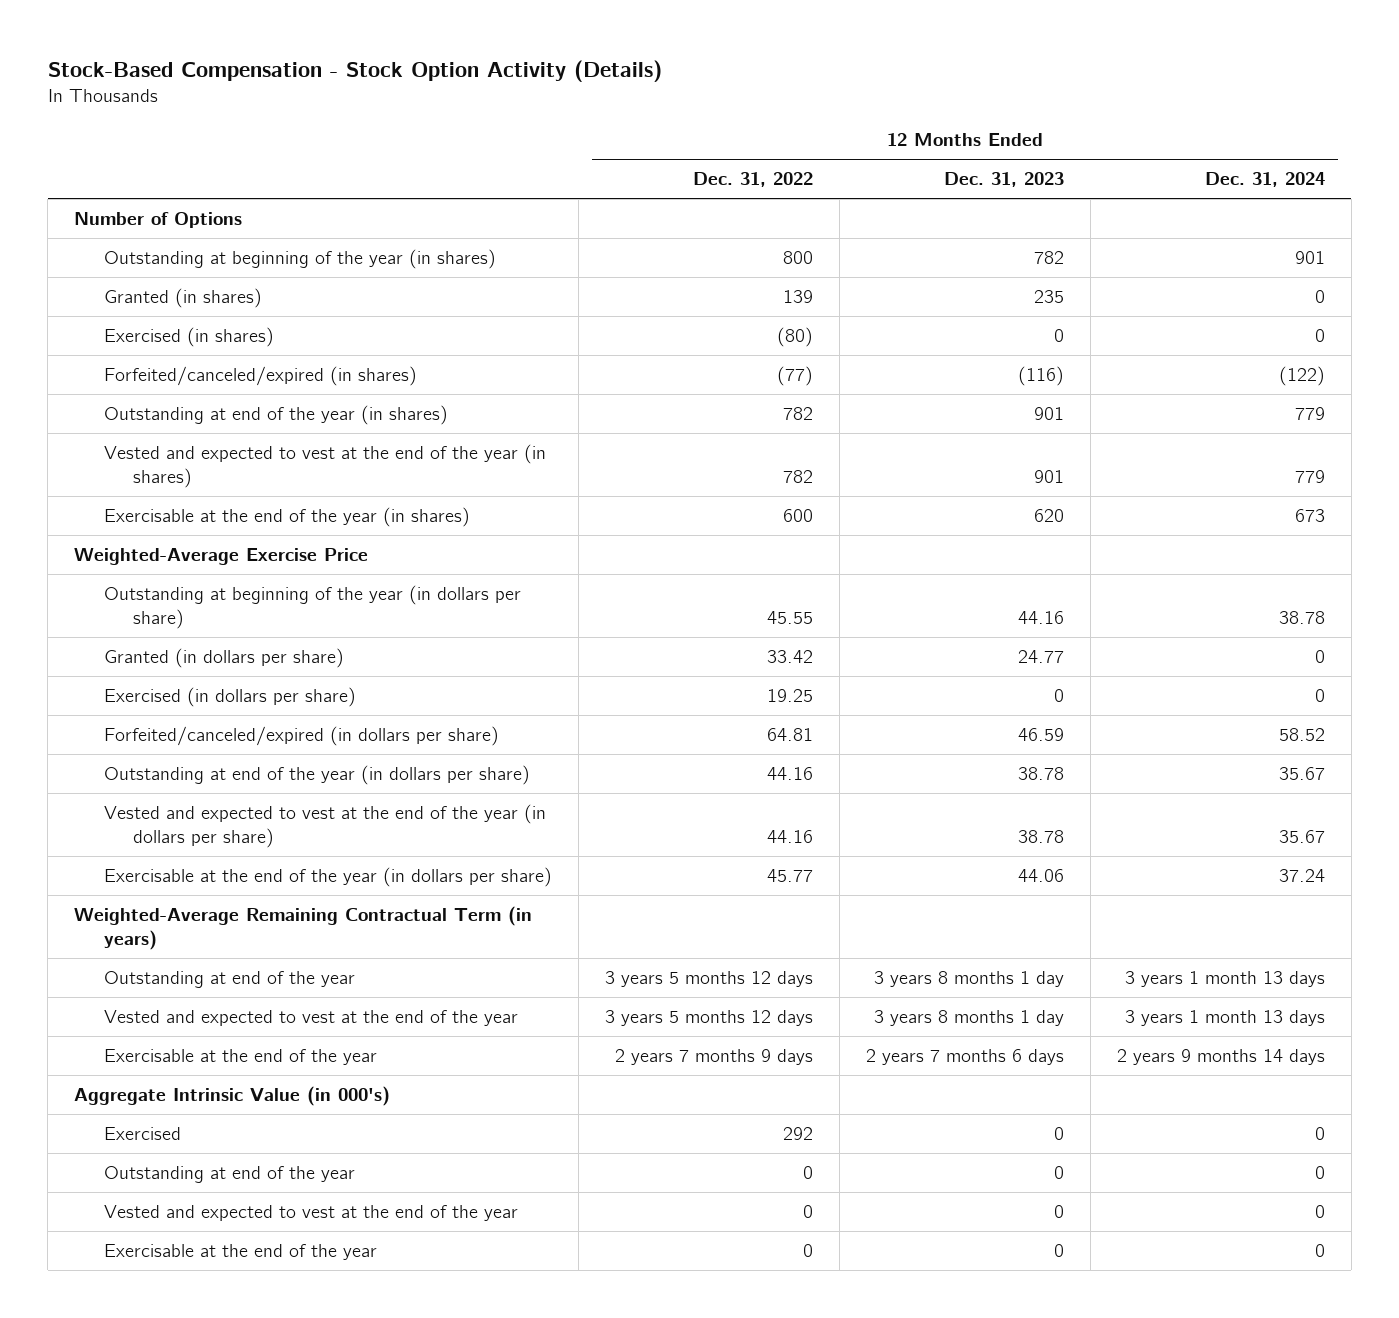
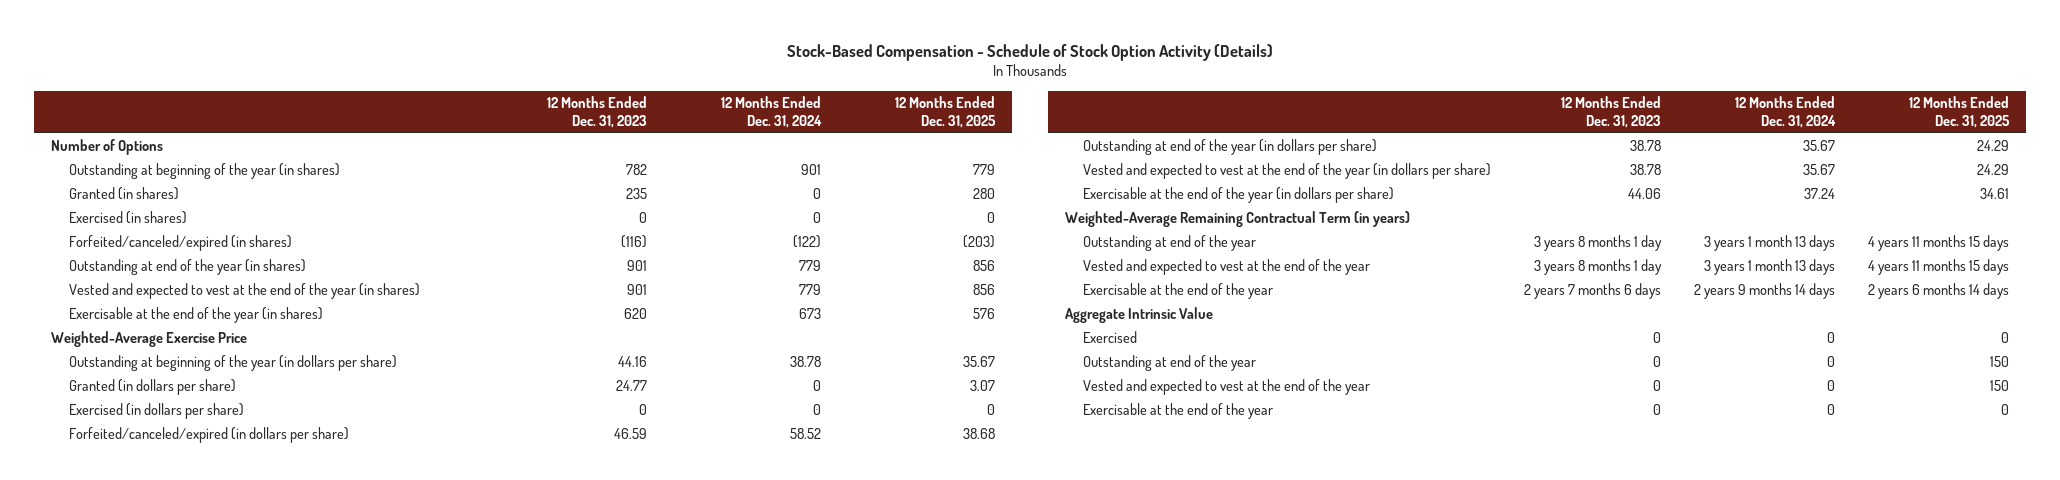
- Stock-Based Compensation - Stock Option Activity (Details)
+ Stock-Based Compensation - Schedule of Stock Option Activity (Details)
- | 12 Months Ended Dec. 31, 2022 | 12 Months Ended Dec. 31, 2023 | 12 Months Ended Dec. 31, 2024
+ | 12 Months Ended Dec. 31, 2023 | 12 Months Ended Dec. 31, 2024 | 12 Months Ended Dec. 31, 2025
- Aggregate Intrinsic Value (in 000's)
+ Aggregate Intrinsic Value

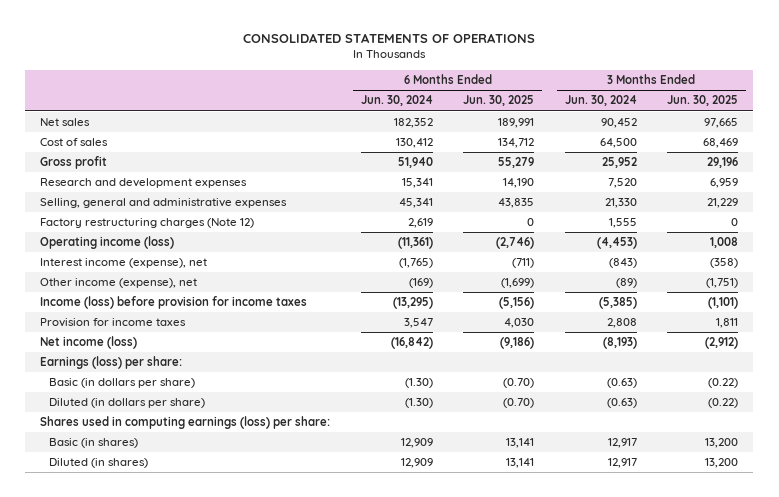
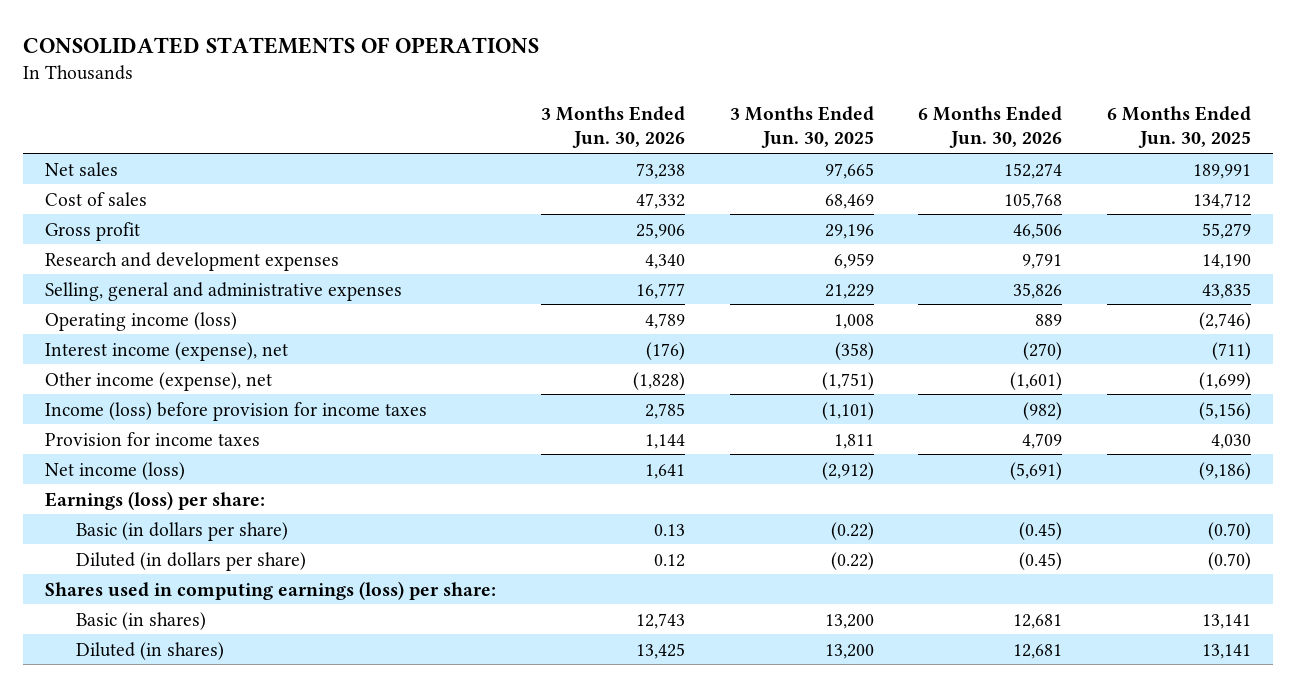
- | 6 Months Ended Jun. 30, 2024 | 6 Months Ended Jun. 30, 2025 | 3 Months Ended Jun. 30, 2024 | 3 Months Ended Jun. 30, 2025
+ | 3 Months Ended Jun. 30, 2026 | 3 Months Ended Jun. 30, 2025 | 6 Months Ended Jun. 30, 2026 | 6 Months Ended Jun. 30, 2025
- Factory restructuring charges (Note 12) | 2,619 | 0 | 1,555 | 0

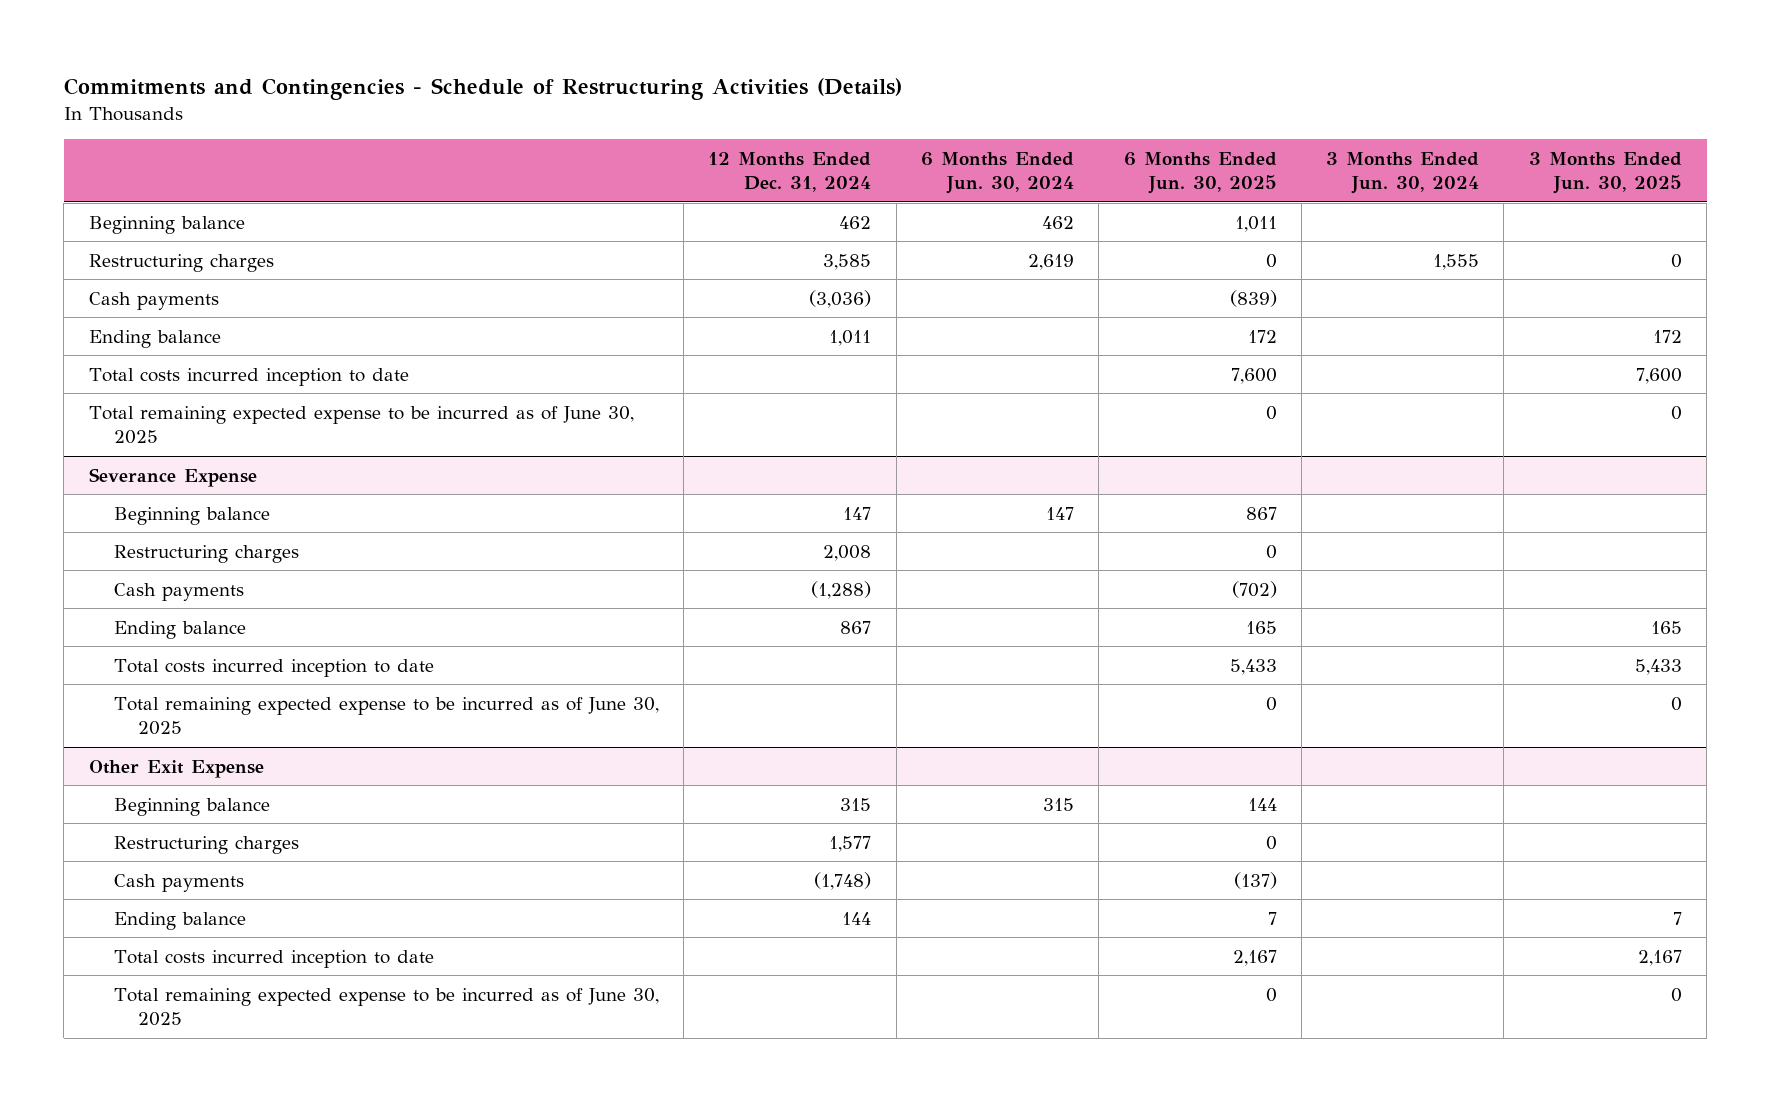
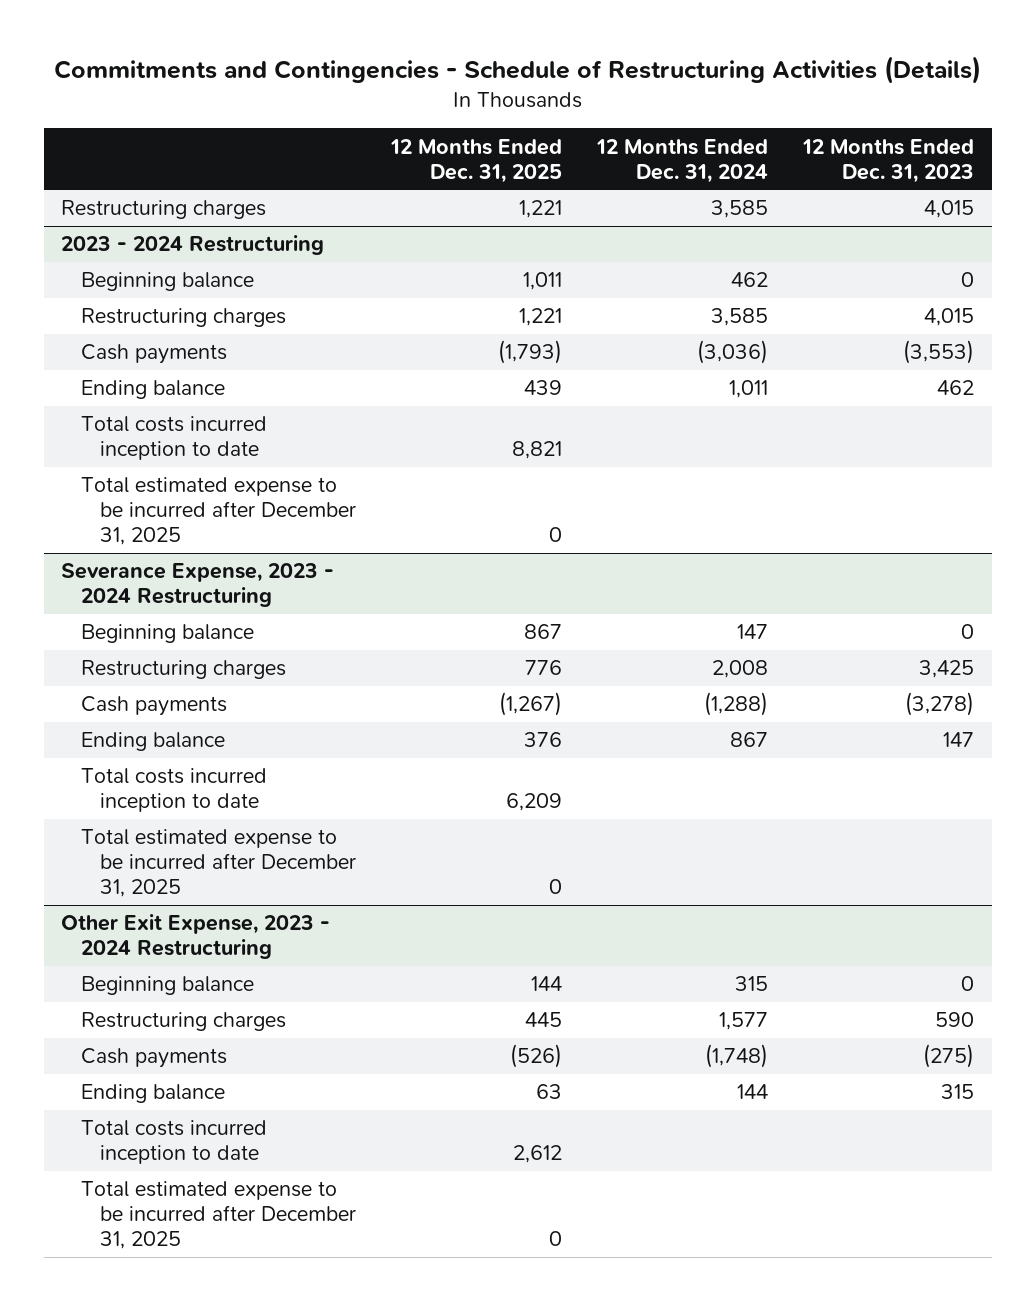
- | 12 Months Ended Dec. 31, 2024 | 6 Months Ended Jun. 30, 2024 | 6 Months Ended Jun. 30, 2025 | 3 Months Ended Jun. 30, 2024 | 3 Months Ended Jun. 30, 2025
+ | 12 Months Ended Dec. 31, 2025 | 12 Months Ended Dec. 31, 2024 | 12 Months Ended Dec. 31, 2023
+ Restructuring charges | 1,221 | 3,585 | 4,015
+ 2023 - 2024 Restructuring
- Total remaining expected expense to be incurred as of June 30, 2025 | | | 0 | | 0
- Severance Expense
+ Total estimated expense to be incurred after December 31, 2025 | 0 | |
+ Severance Expense, 2023 - 2024 Restructuring
- Total remaining expected expense to be incurred as of June 30, 2025 | | | 0 | | 0
- Other Exit Expense
+ Total estimated expense to be incurred after December 31, 2025 | 0 | |
+ Other Exit Expense, 2023 - 2024 Restructuring
- Total remaining expected expense to be incurred as of June 30, 2025 | | | 0 | | 0
+ Total estimated expense to be incurred after December 31, 2025 | 0 | |

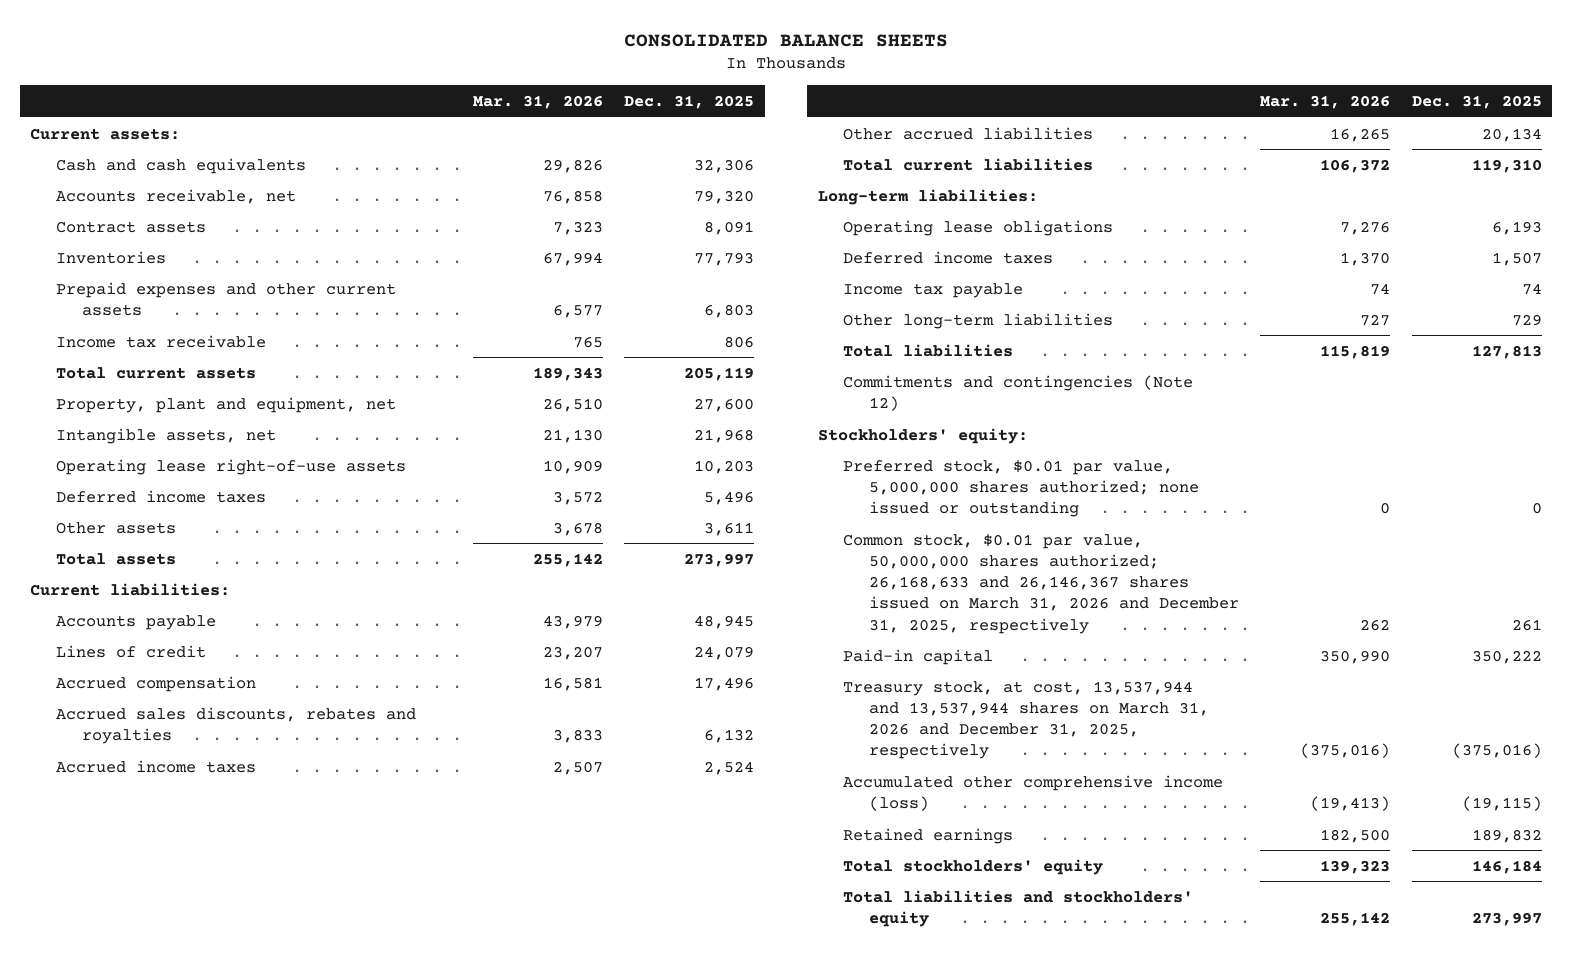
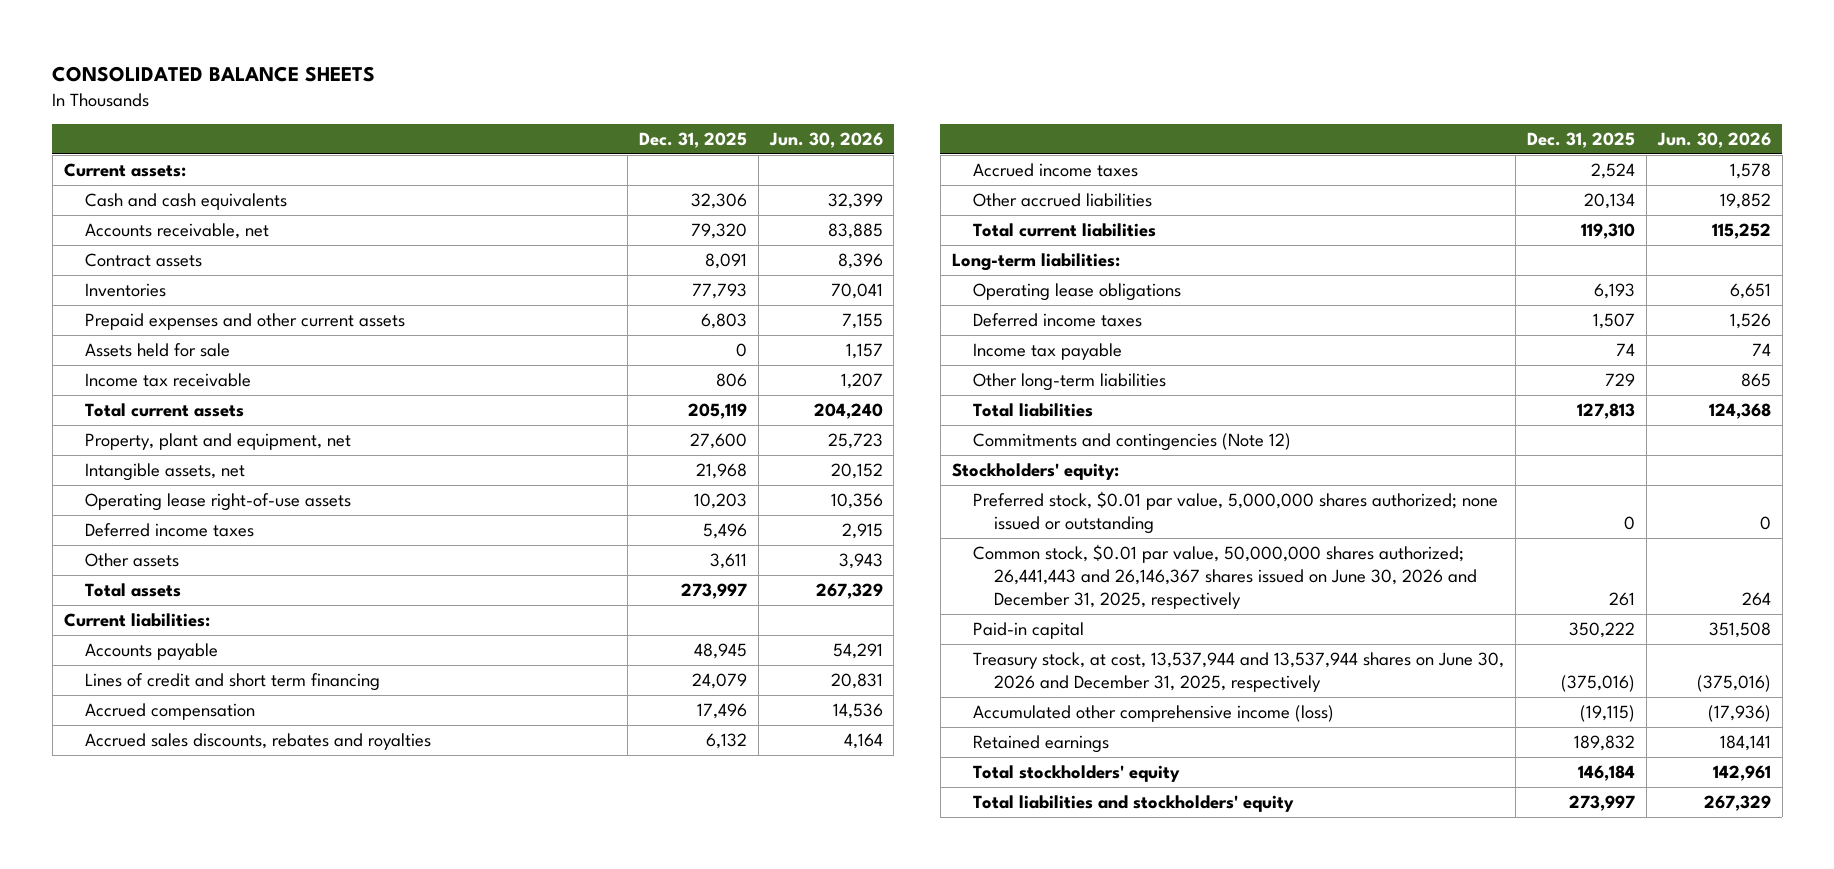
- | Mar. 31, 2026 | Dec. 31, 2025
+ | Dec. 31, 2025 | Jun. 30, 2026
+ Assets held for sale | 0 | 1,157
- Lines of credit | 23,207 | 24,079
+ Lines of credit and short term financing | 24,079 | 20,831
- Common stock, $0.01 par value, 50,000,000 shares authorized; 26,168,633 and 26,146,367 shares issued on March 31, 2026 and December 31, 2025, respectively | 262 | 261
+ Common stock, $0.01 par value, 50,000,000 shares authorized; 26,441,443 and 26,146,367 shares issued on June 30, 2026 and December 31, 2025, respectively | 261 | 264
- Treasury stock, at cost, 13,537,944 and 13,537,944 shares on March 31, 2026 and December 31, 2025, respectively | (375,016) | (375,016)
+ Treasury stock, at cost, 13,537,944 and 13,537,944 shares on June 30, 2026 and December 31, 2025, respectively | (375,016) | (375,016)

